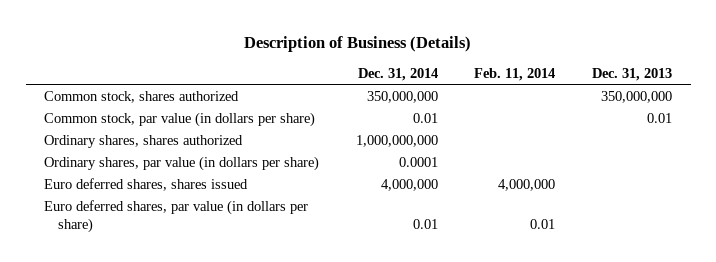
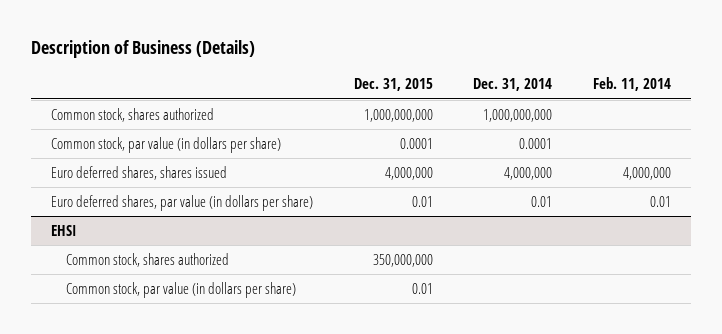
- | Dec. 31, 2014 | Feb. 11, 2014 | Dec. 31, 2013
+ | Dec. 31, 2015 | Dec. 31, 2014 | Feb. 11, 2014
- Common stock, shares authorized | 350,000,000 | | 350,000,000
- Common stock, par value (in dollars per share) | 0.01 | | 0.01
- Ordinary shares, shares authorized | 1,000,000,000 | |
- Ordinary shares, par value (in dollars per share) | 0.0001 | |
+ Common stock, shares authorized | 1,000,000,000 | 1,000,000,000 |
+ Common stock, par value (in dollars per share) | 0.0001 | 0.0001 |
+ EHSI
+ Common stock, shares authorized | 350,000,000 | |
+ Common stock, par value (in dollars per share) | 0.01 | |

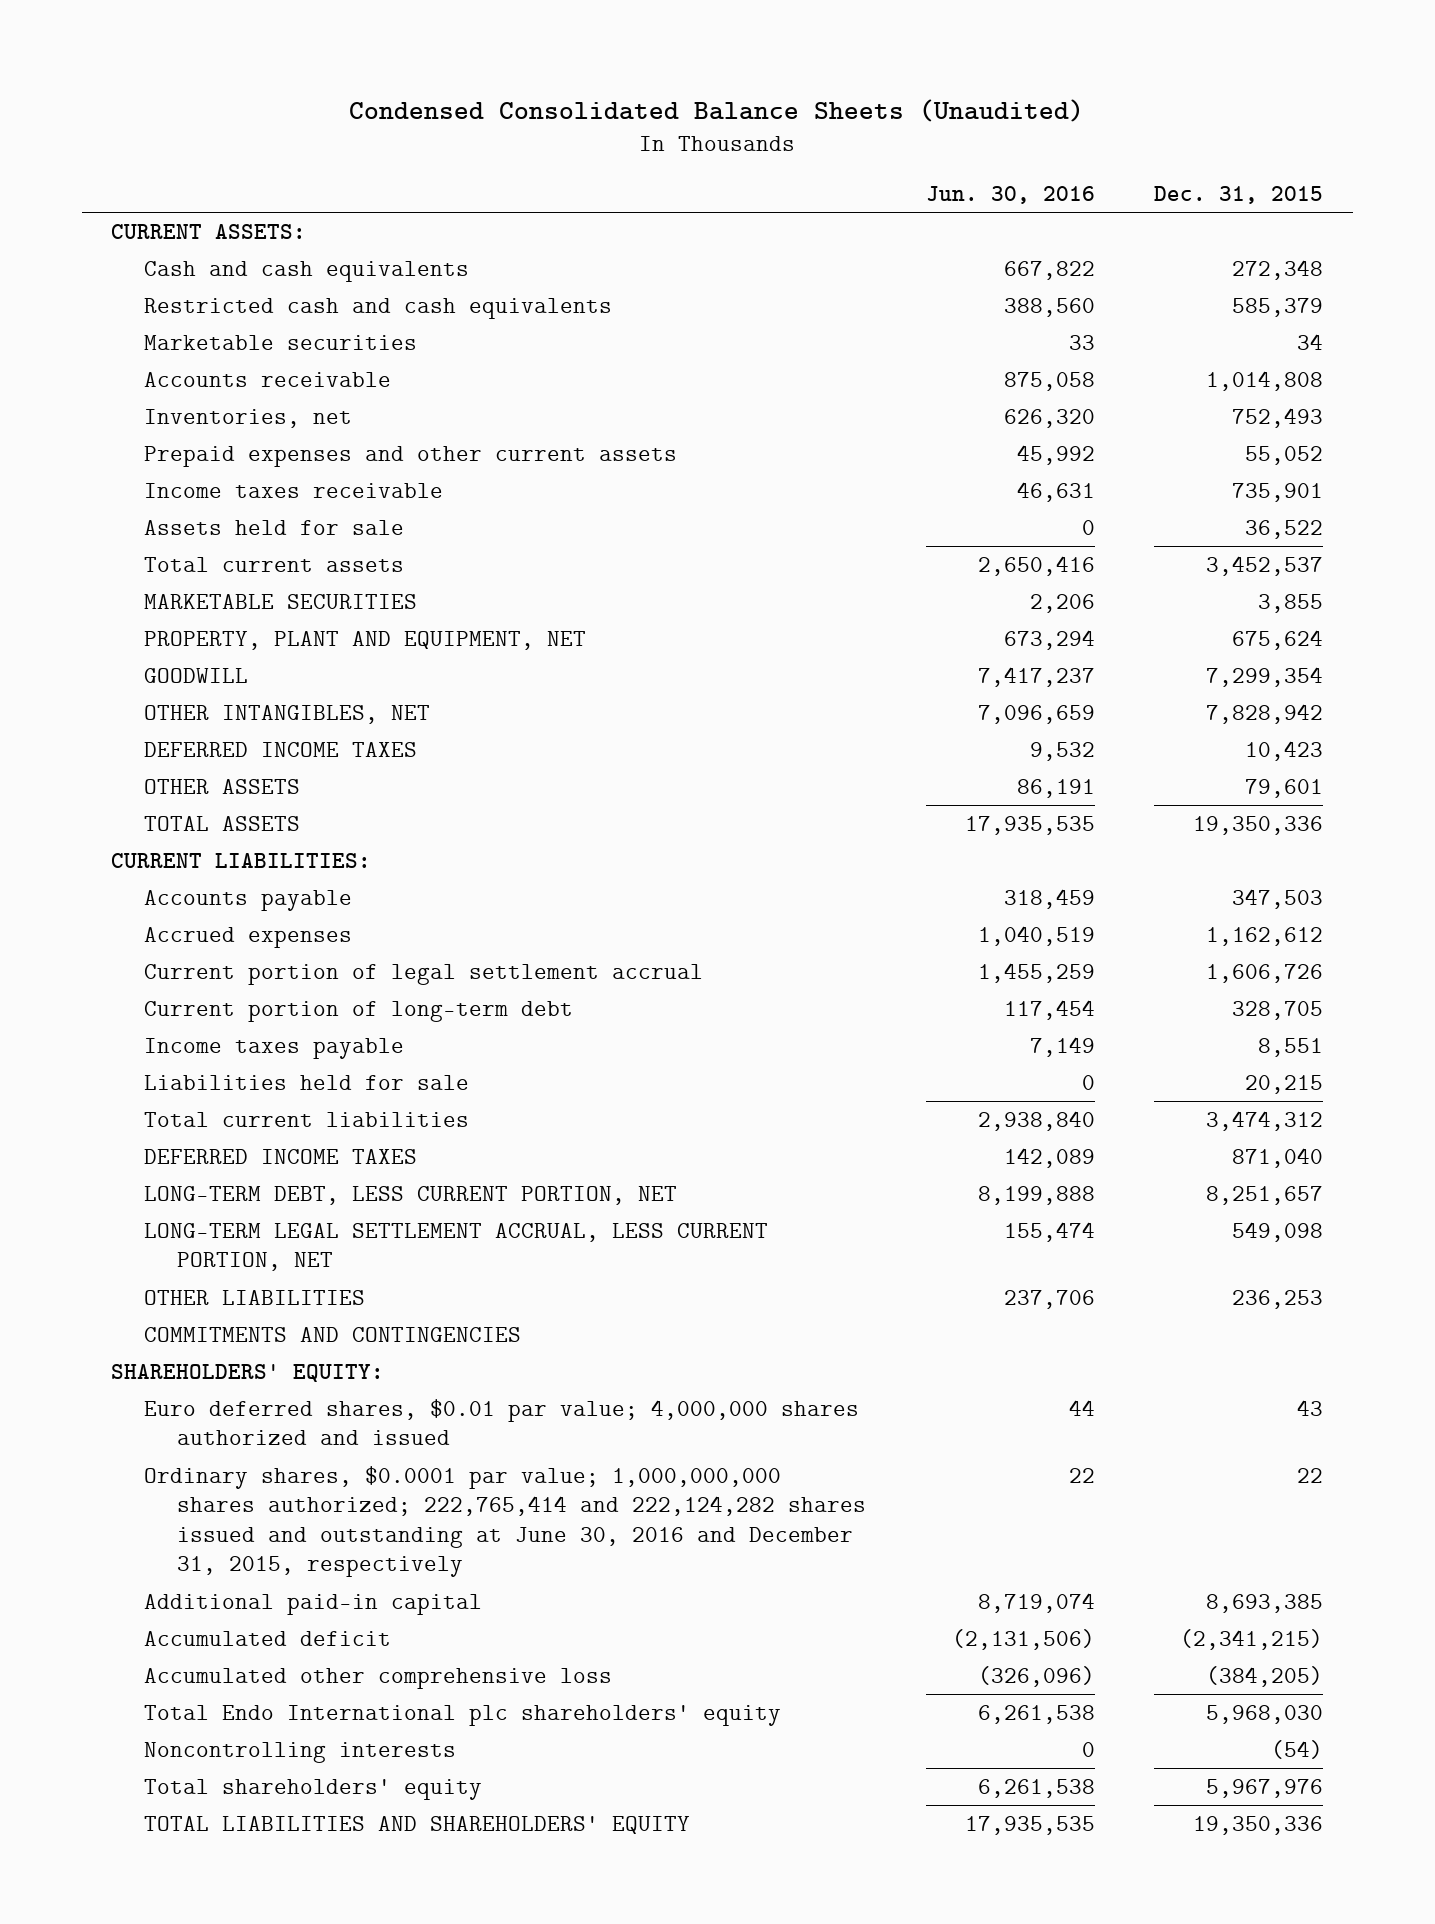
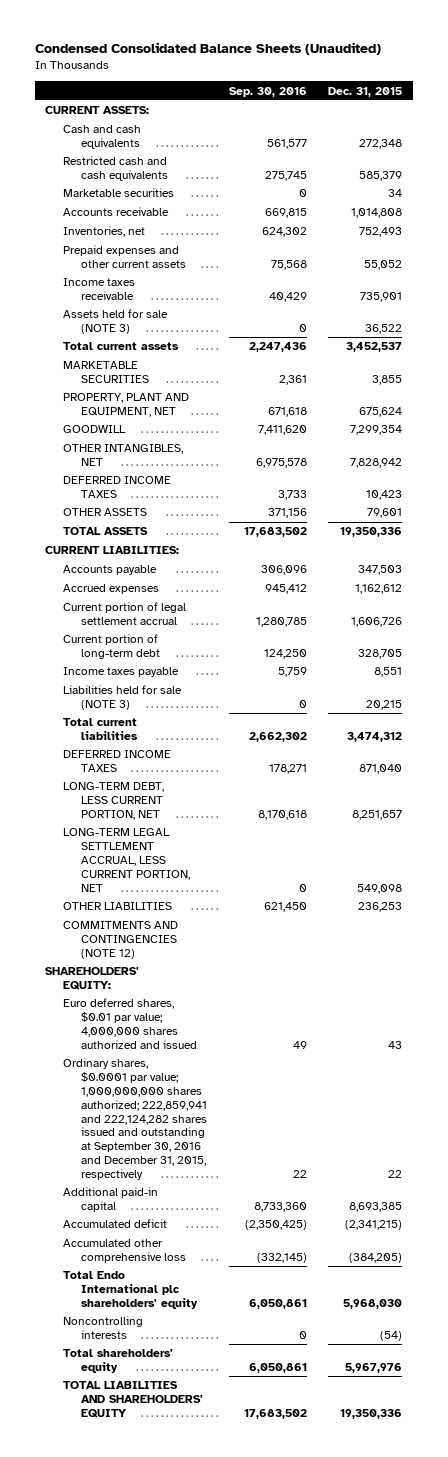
- | Jun. 30, 2016 | Dec. 31, 2015
+ | Sep. 30, 2016 | Dec. 31, 2015
- Assets held for sale | 0 | 36,522
+ Assets held for sale (NOTE 3) | 0 | 36,522
- Liabilities held for sale | 0 | 20,215
+ Liabilities held for sale (NOTE 3) | 0 | 20,215
- COMMITMENTS AND CONTINGENCIES
+ COMMITMENTS AND CONTINGENCIES (NOTE 12)
- Ordinary shares, $0.0001 par value; 1,000,000,000 shares authorized; 222,765,414 and 222,124,282 shares issued and outstanding at June 30, 2016 and December 31, 2015, respectively | 22 | 22
+ Ordinary shares, $0.0001 par value; 1,000,000,000 shares authorized; 222,859,941 and 222,124,282 shares issued and outstanding at September 30, 2016 and December 31, 2015, respectively | 22 | 22

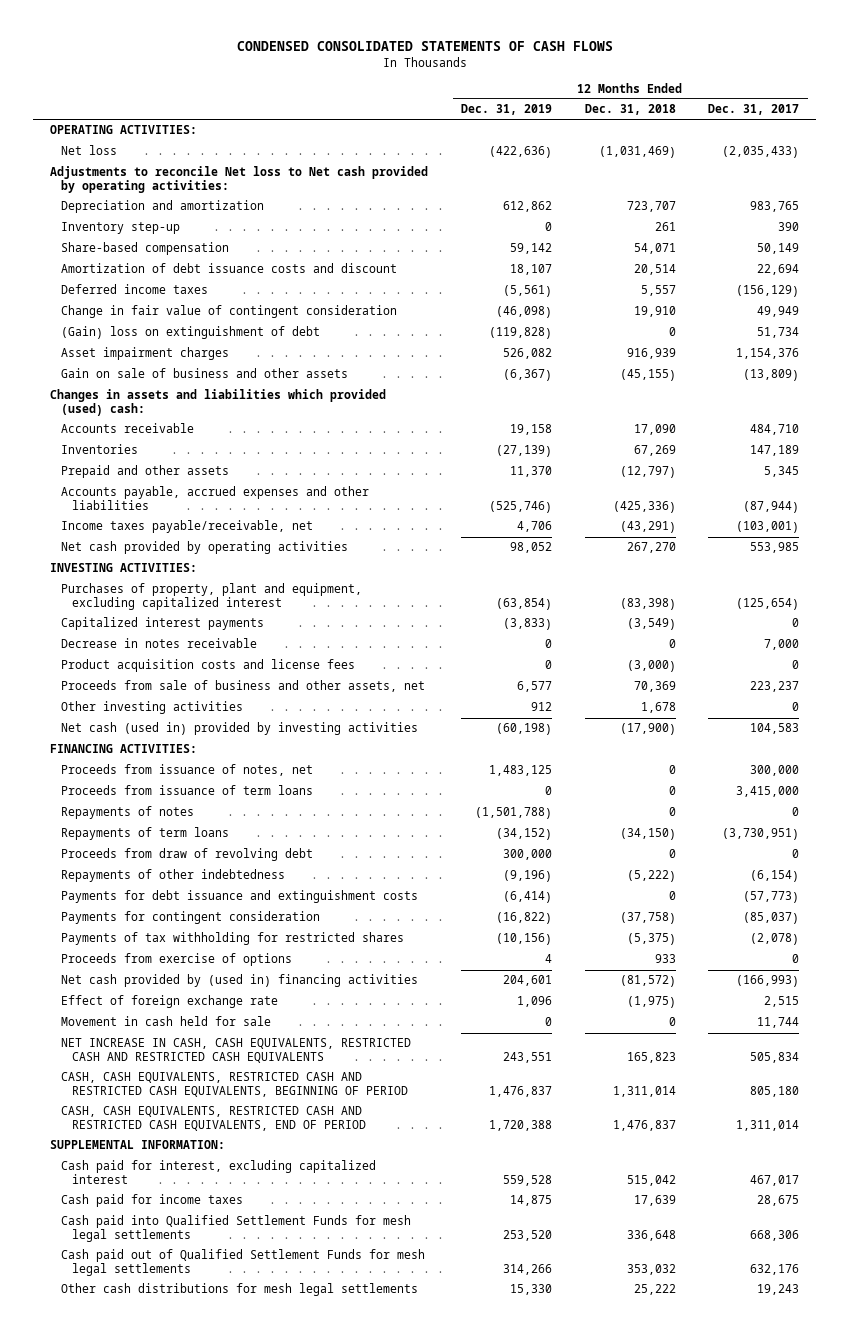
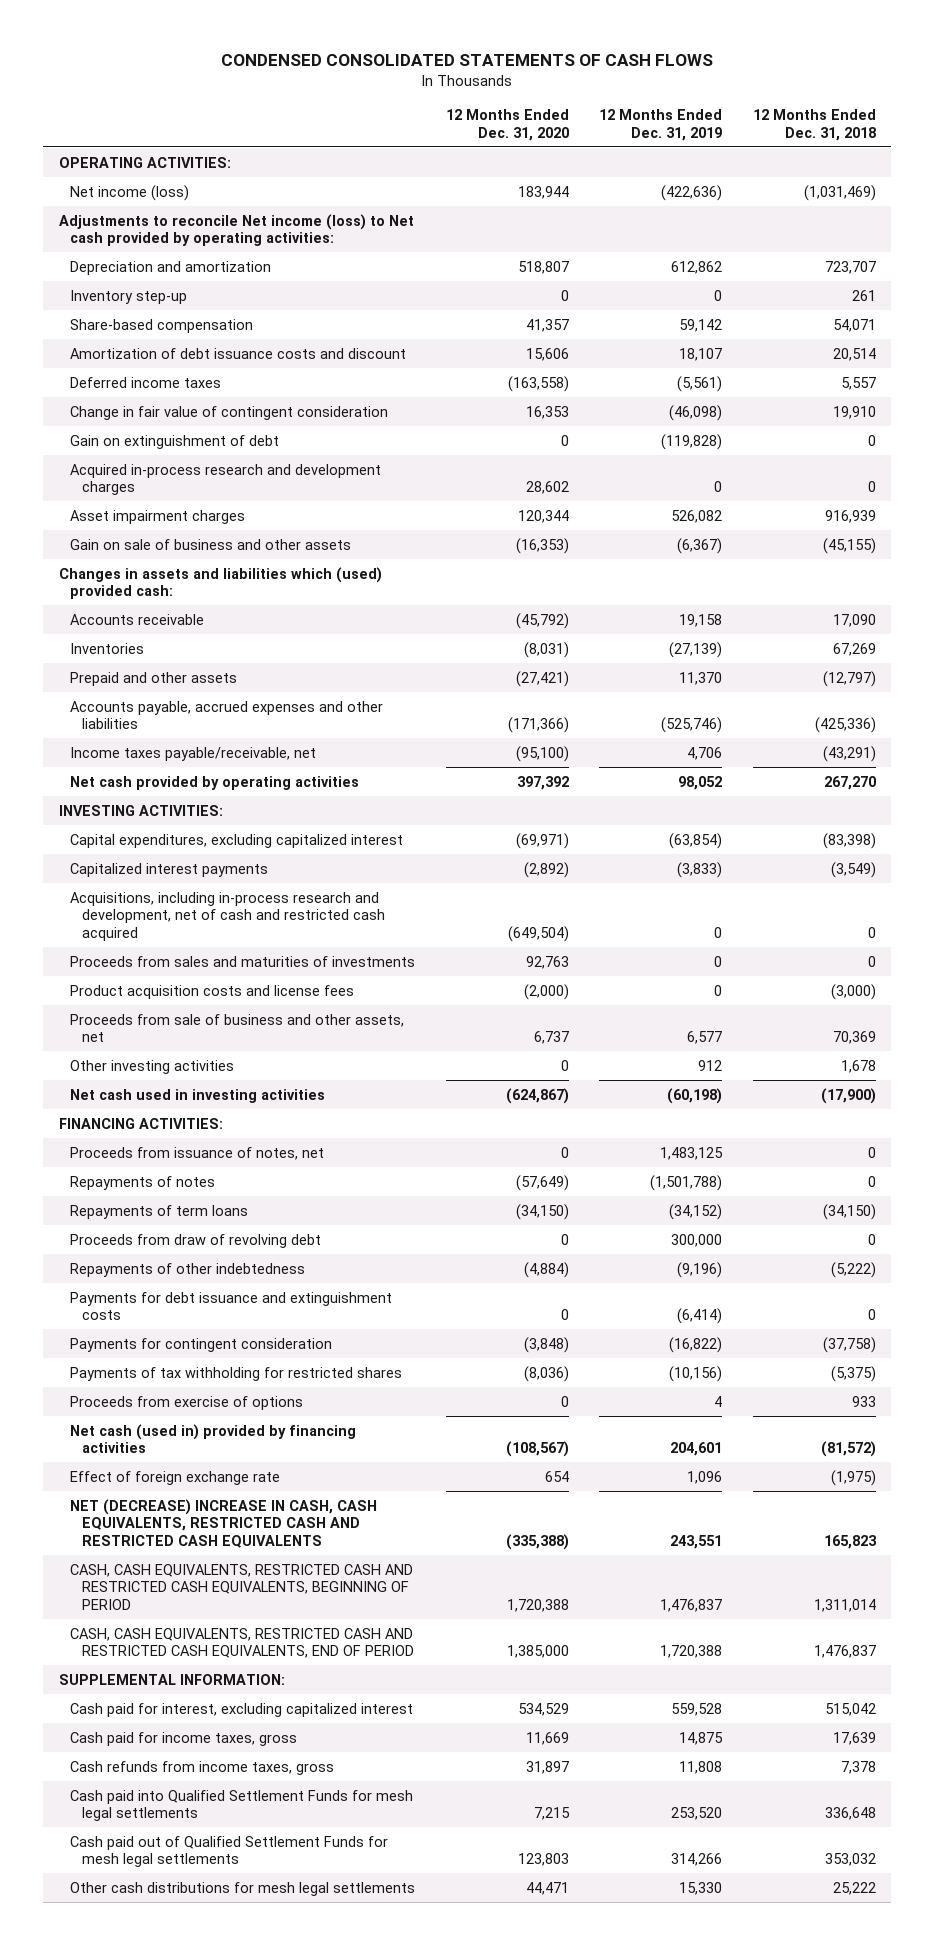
- | 12 Months Ended Dec. 31, 2019 | 12 Months Ended Dec. 31, 2018 | 12 Months Ended Dec. 31, 2017
+ | 12 Months Ended Dec. 31, 2020 | 12 Months Ended Dec. 31, 2019 | 12 Months Ended Dec. 31, 2018
- Net loss | (422,636) | (1,031,469) | (2,035,433)
- Adjustments to reconcile Net loss to Net cash provided by operating activities:
+ Net income (loss) | 183,944 | (422,636) | (1,031,469)
+ Adjustments to reconcile Net income (loss) to Net cash provided by operating activities:
- (Gain) loss on extinguishment of debt | (119,828) | 0 | 51,734
+ Gain on extinguishment of debt | 0 | (119,828) | 0
+ Acquired in-process research and development charges | 28,602 | 0 | 0
- Changes in assets and liabilities which provided (used) cash:
+ Changes in assets and liabilities which (used) provided cash:
- Purchases of property, plant and equipment, excluding capitalized interest | (63,854) | (83,398) | (125,654)
+ Capital expenditures, excluding capitalized interest | (69,971) | (63,854) | (83,398)
- Decrease in notes receivable | 0 | 0 | 7,000
+ Acquisitions, including in-process research and development, net of cash and restricted cash acquired | (649,504) | 0 | 0
+ Proceeds from sales and maturities of investments | 92,763 | 0 | 0
- Net cash (used in) provided by investing activities | (60,198) | (17,900) | 104,583
+ Net cash used in investing activities | (624,867) | (60,198) | (17,900)
- Proceeds from issuance of term loans | 0 | 0 | 3,415,000
- Net cash provided by (used in) financing activities | 204,601 | (81,572) | (166,993)
+ Net cash (used in) provided by financing activities | (108,567) | 204,601 | (81,572)
- Movement in cash held for sale | 0 | 0 | 11,744
- NET INCREASE IN CASH, CASH EQUIVALENTS, RESTRICTED CASH AND RESTRICTED CASH EQUIVALENTS | 243,551 | 165,823 | 505,834
+ NET (DECREASE) INCREASE IN CASH, CASH EQUIVALENTS, RESTRICTED CASH AND RESTRICTED CASH EQUIVALENTS | (335,388) | 243,551 | 165,823
- Cash paid for income taxes | 14,875 | 17,639 | 28,675
+ Cash paid for income taxes, gross | 11,669 | 14,875 | 17,639
+ Cash refunds from income taxes, gross | 31,897 | 11,808 | 7,378

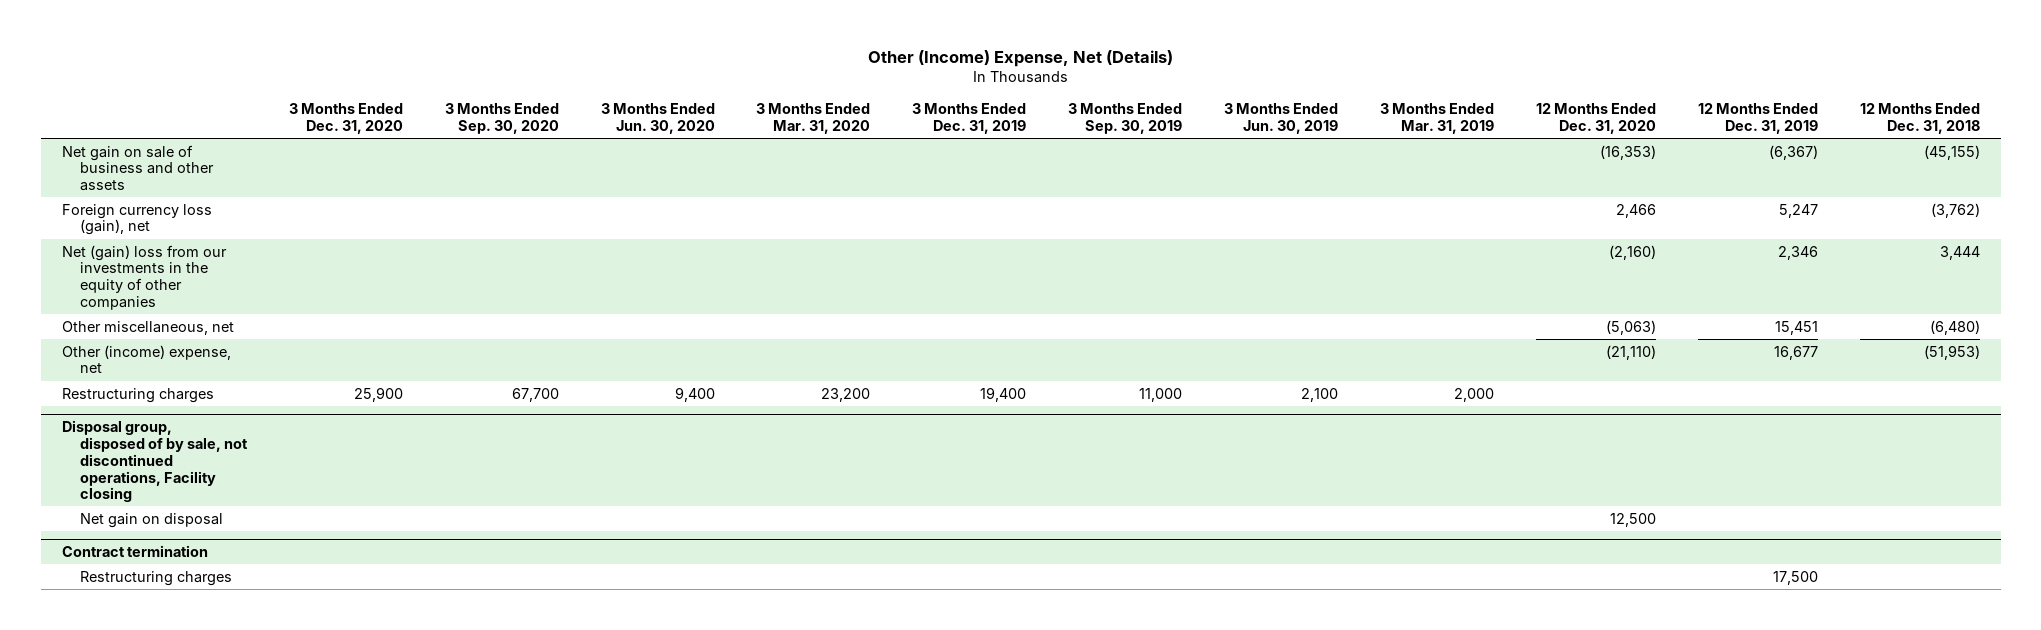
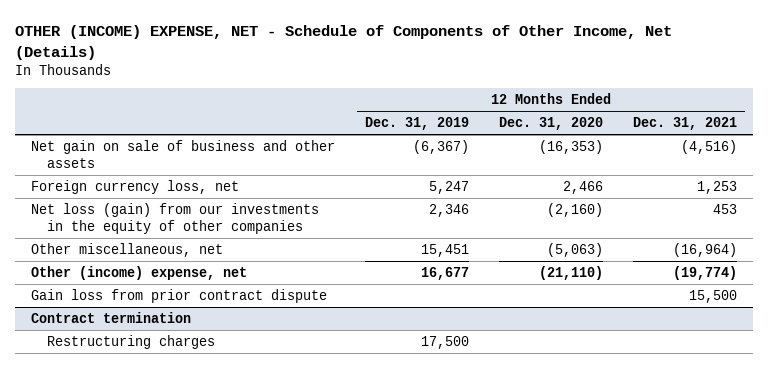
- Other (Income) Expense, Net (Details)
+ OTHER (INCOME) EXPENSE, NET - Schedule of Components of Other Income, Net (Details)
- | 3 Months Ended Dec. 31, 2020 | 3 Months Ended Sep. 30, 2020 | 3 Months Ended Jun. 30, 2020 | 3 Months Ended Mar. 31, 2020 | 3 Months Ended Dec. 31, 2019 | 3 Months Ended Sep. 30, 2019 | 3 Months Ended Jun. 30, 2019 | 3 Months Ended Mar. 31, 2019 | 12 Months Ended Dec. 31, 2020 | 12 Months Ended Dec. 31, 2019 | 12 Months Ended Dec. 31, 2018
+ | 12 Months Ended Dec. 31, 2019 | 12 Months Ended Dec. 31, 2020 | 12 Months Ended Dec. 31, 2021
- Foreign currency loss (gain), net | | | | | | | | | 2,466 | 5,247 | (3,762)
- Net (gain) loss from our investments in the equity of other companies | | | | | | | | | (2,160) | 2,346 | 3,444
+ Foreign currency loss, net | 5,247 | 2,466 | 1,253
+ Net loss (gain) from our investments in the equity of other companies | 2,346 | (2,160) | 453
- Restructuring charges | 25,900 | 67,700 | 9,400 | 23,200 | 19,400 | 11,000 | 2,100 | 2,000 | | |
- Disposal group, disposed of by sale, not discontinued operations, Facility closing
- Net gain on disposal | | | | | | | | | 12,500 | |
+ Gain loss from prior contract dispute | | | 15,500

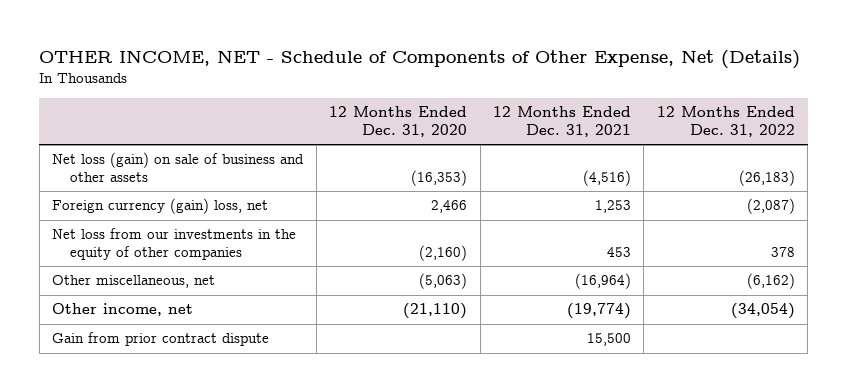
- OTHER (INCOME) EXPENSE, NET - Schedule of Components of Other Income, Net (Details)
+ OTHER INCOME, NET - Schedule of Components of Other Expense, Net (Details)
- | 12 Months Ended Dec. 31, 2019 | 12 Months Ended Dec. 31, 2020 | 12 Months Ended Dec. 31, 2021
+ | 12 Months Ended Dec. 31, 2020 | 12 Months Ended Dec. 31, 2021 | 12 Months Ended Dec. 31, 2022
- Net gain on sale of business and other assets | (6,367) | (16,353) | (4,516)
- Foreign currency loss, net | 5,247 | 2,466 | 1,253
- Net loss (gain) from our investments in the equity of other companies | 2,346 | (2,160) | 453
+ Net loss (gain) on sale of business and other assets | (16,353) | (4,516) | (26,183)
+ Foreign currency (gain) loss, net | 2,466 | 1,253 | (2,087)
+ Net loss from our investments in the equity of other companies | (2,160) | 453 | 378
- Other (income) expense, net | 16,677 | (21,110) | (19,774)
- Gain loss from prior contract dispute | | | 15,500
- Contract termination
- Restructuring charges | 17,500 | |
+ Other income, net | (21,110) | (19,774) | (34,054)
+ Gain from prior contract dispute | | 15,500 |

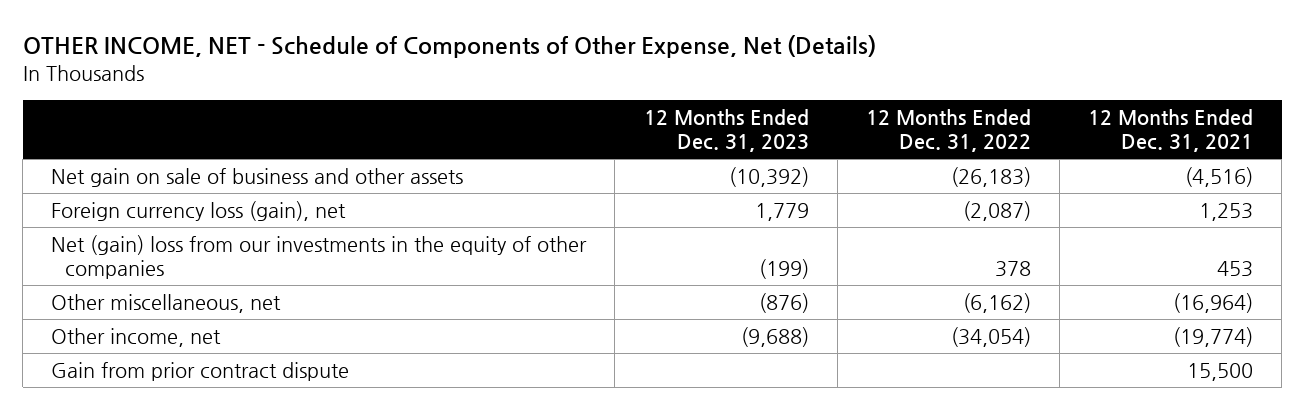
- | 12 Months Ended Dec. 31, 2020 | 12 Months Ended Dec. 31, 2021 | 12 Months Ended Dec. 31, 2022
+ | 12 Months Ended Dec. 31, 2023 | 12 Months Ended Dec. 31, 2022 | 12 Months Ended Dec. 31, 2021
- Net loss (gain) on sale of business and other assets | (16,353) | (4,516) | (26,183)
- Foreign currency (gain) loss, net | 2,466 | 1,253 | (2,087)
- Net loss from our investments in the equity of other companies | (2,160) | 453 | 378
+ Net gain on sale of business and other assets | (10,392) | (26,183) | (4,516)
+ Foreign currency loss (gain), net | 1,779 | (2,087) | 1,253
+ Net (gain) loss from our investments in the equity of other companies | (199) | 378 | 453

